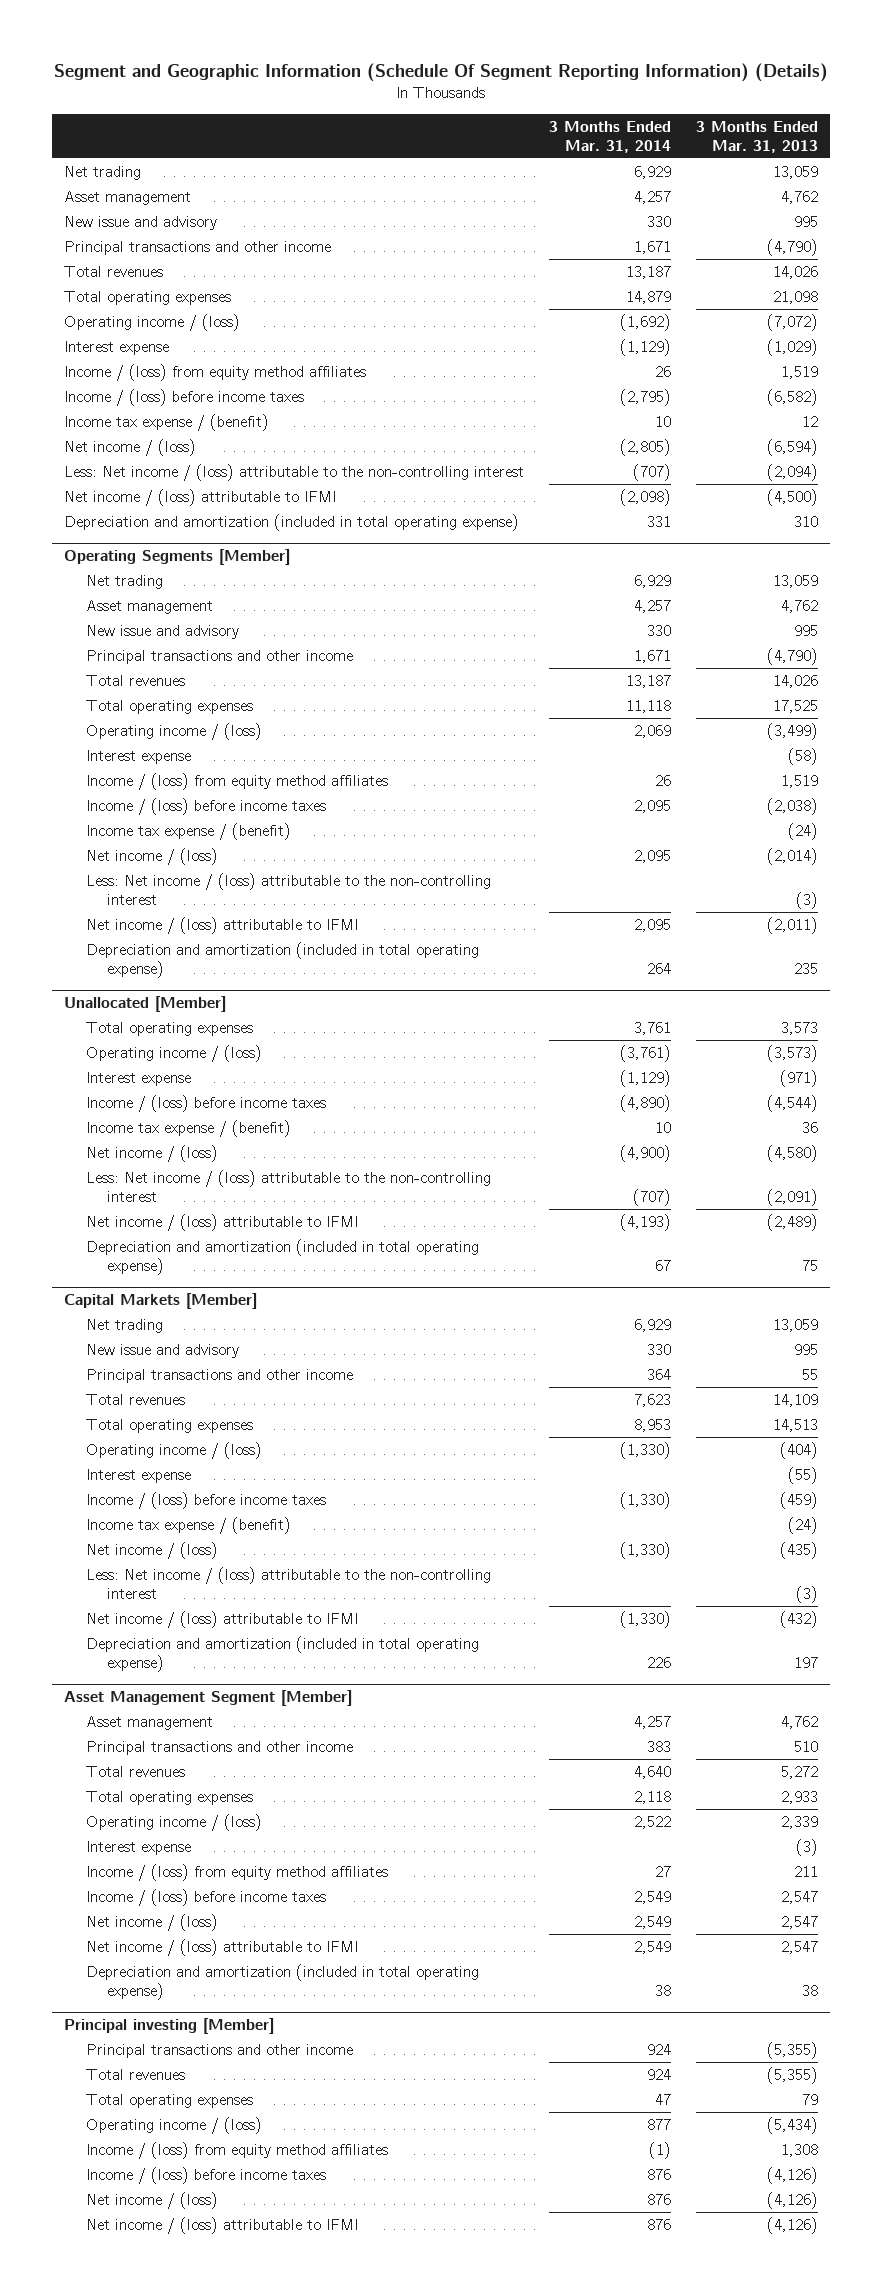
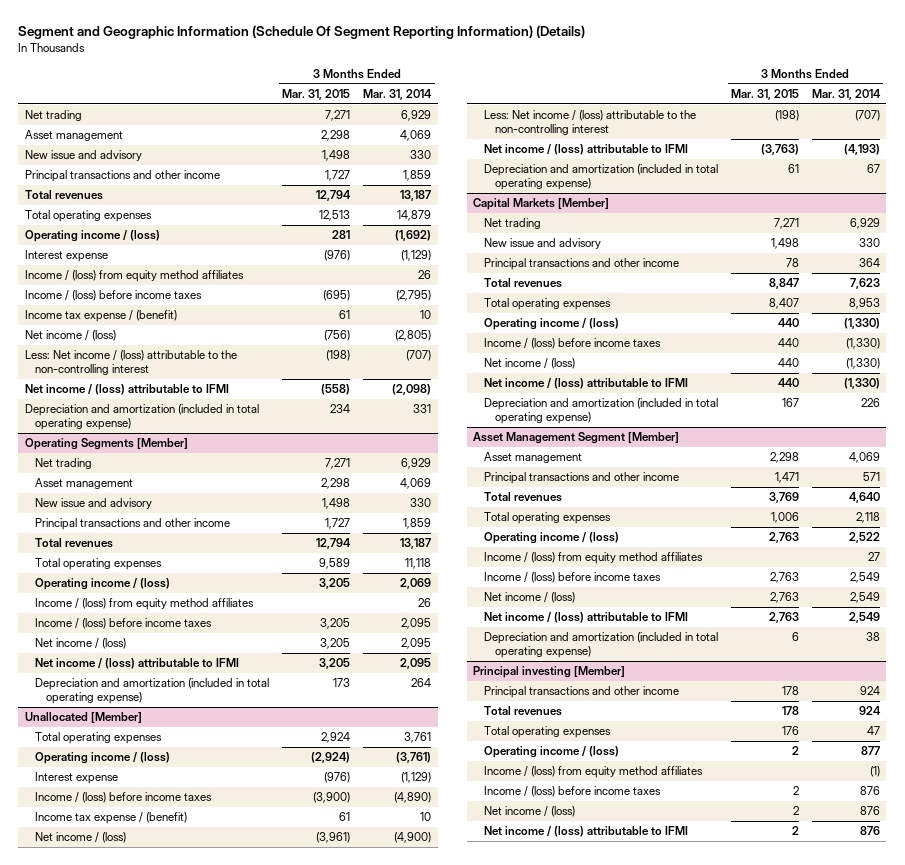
- | 3 Months Ended Mar. 31, 2014 | 3 Months Ended Mar. 31, 2013
+ | 3 Months Ended Mar. 31, 2015 | 3 Months Ended Mar. 31, 2014
- Asset management | 4,257 | 4,762
+ Asset management | 2,298 | 4,069
- Principal transactions and other income | 1,671 | (4,790)
+ Principal transactions and other income | 1,727 | 1,859
@ Operating Segments [Member]
- Asset management | 4,257 | 4,762
+ Asset management | 2,298 | 4,069
- Principal transactions and other income | 1,671 | (4,790)
+ Principal transactions and other income | 1,727 | 1,859
- Interest expense | | (58)
- Income tax expense / (benefit) | | (24)
- Less: Net income / (loss) attributable to the non-controlling interest | | (3)
@ Capital Markets [Member]
- Interest expense | | (55)
- Income tax expense / (benefit) | | (24)
- Less: Net income / (loss) attributable to the non-controlling interest | | (3)
@ Asset Management Segment [Member]
- Asset management | 4,257 | 4,762
- Principal transactions and other income | 383 | 510
+ Asset management | 2,298 | 4,069
+ Principal transactions and other income | 1,471 | 571
- Interest expense | | (3)

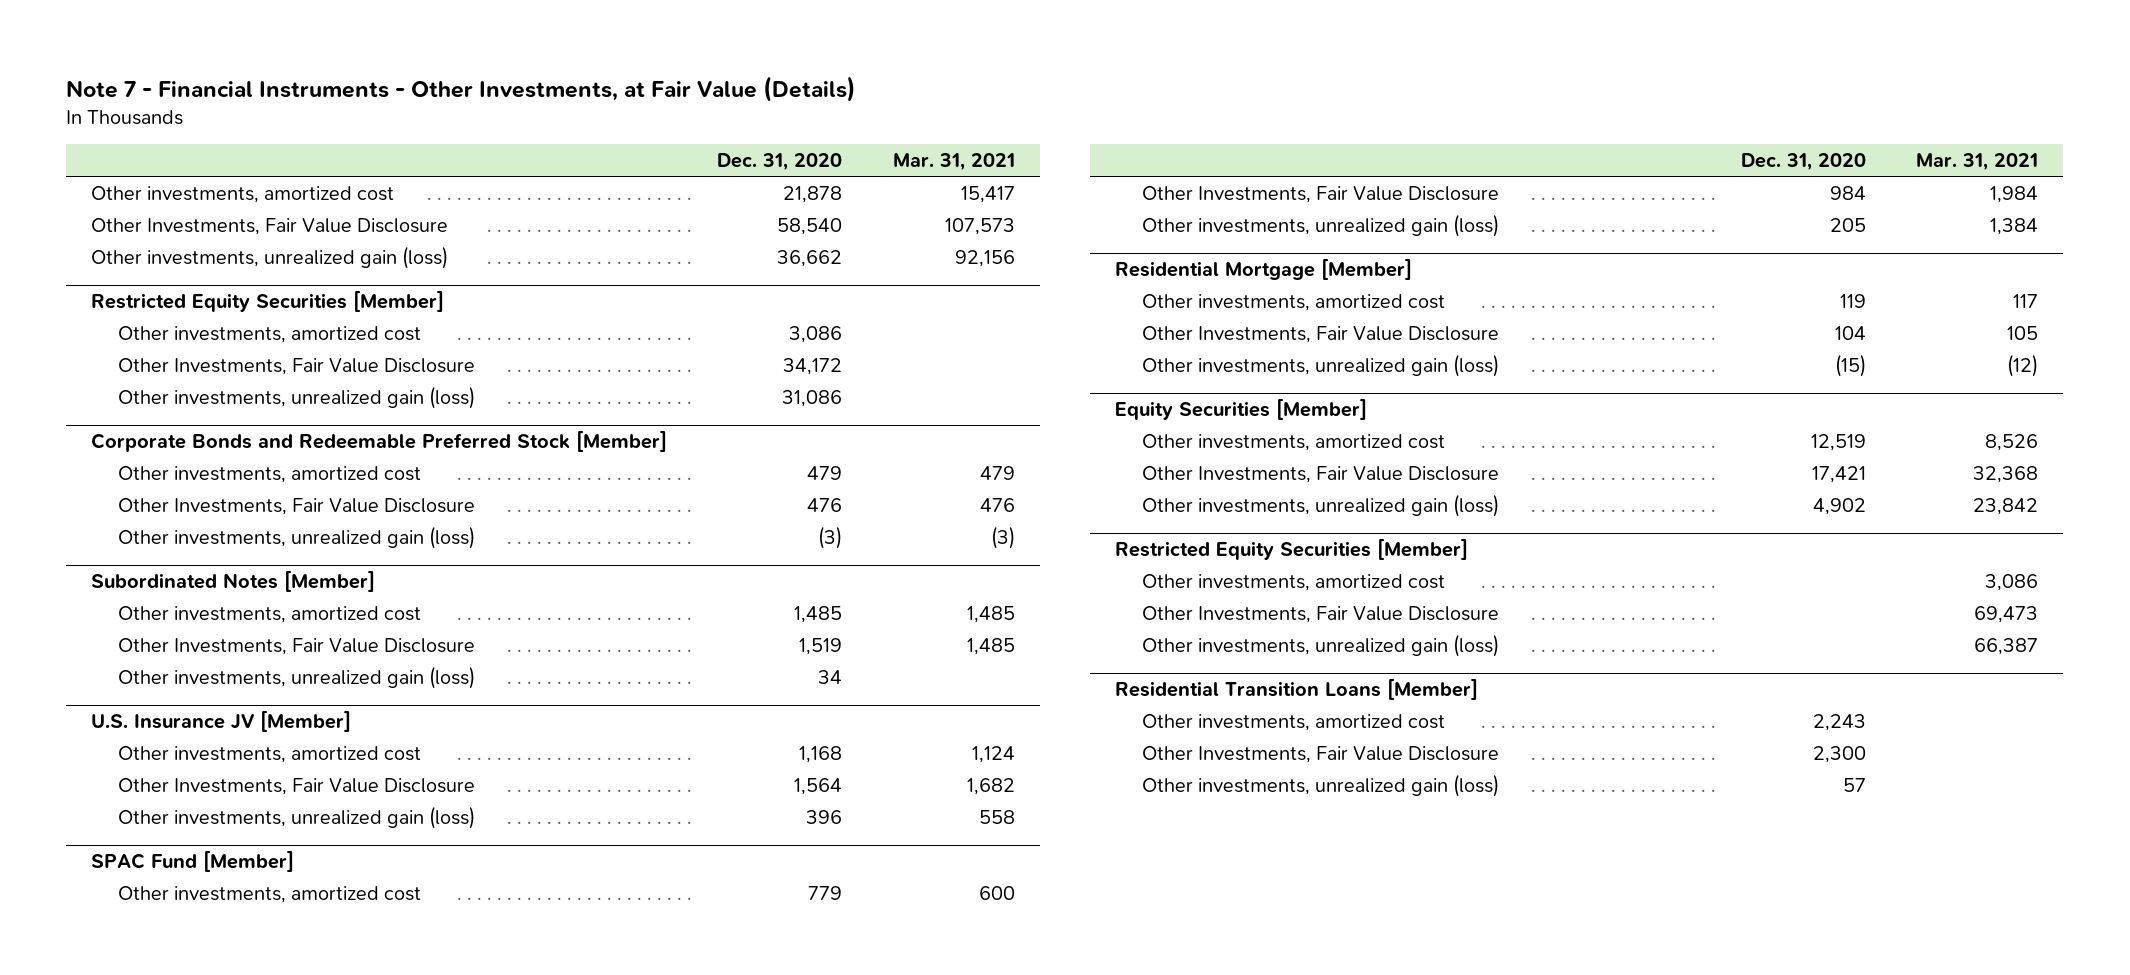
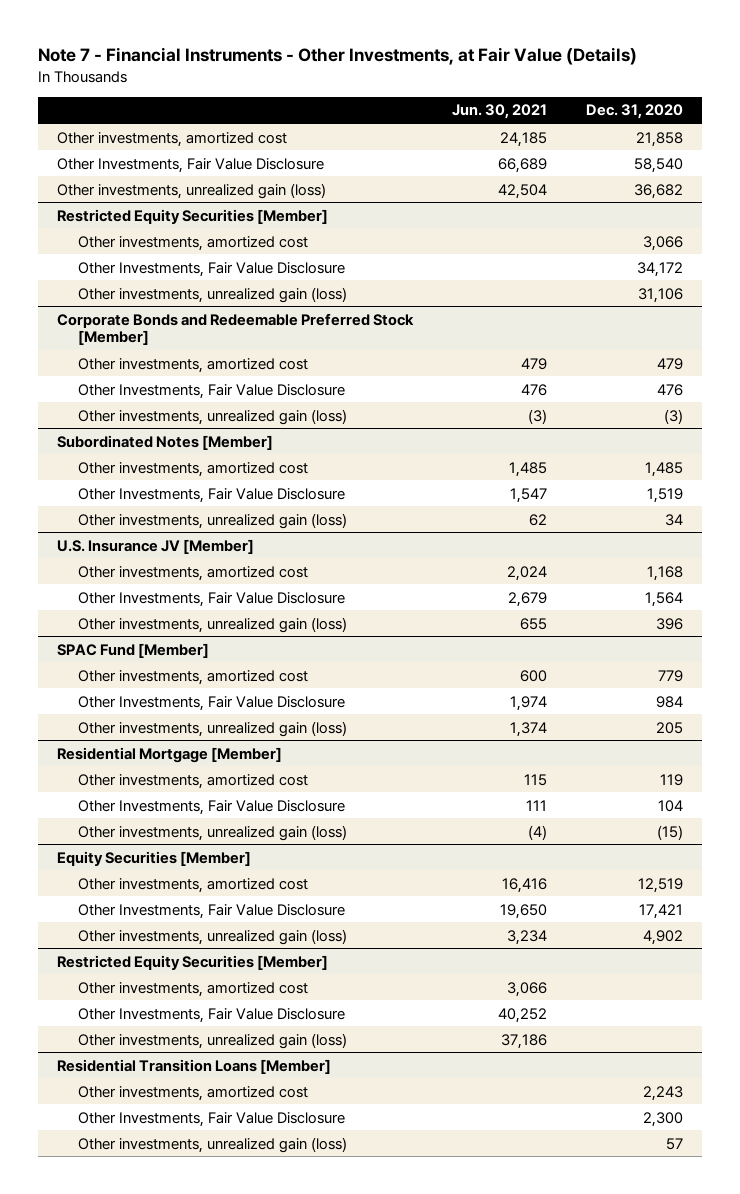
- | Dec. 31, 2020 | Mar. 31, 2021
+ | Jun. 30, 2021 | Dec. 31, 2020
- Other investments, amortized cost | 21,878 | 15,417
+ Other investments, amortized cost | 24,185 | 21,858
- Other investments, unrealized gain (loss) | 36,662 | 92,156
+ Other investments, unrealized gain (loss) | 42,504 | 36,682
@ Restricted Equity Securities [Member]
- Other investments, amortized cost | 3,086 |
+ Other investments, amortized cost | | 3,066
- Other investments, unrealized gain (loss) | 31,086 |
+ Other investments, unrealized gain (loss) | | 31,106

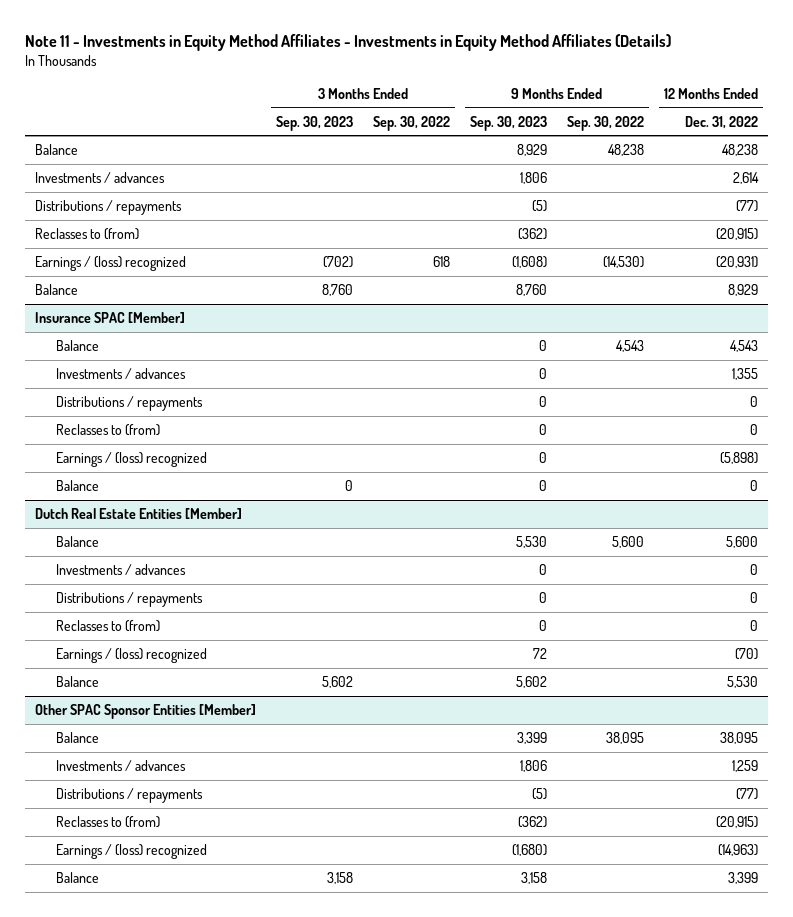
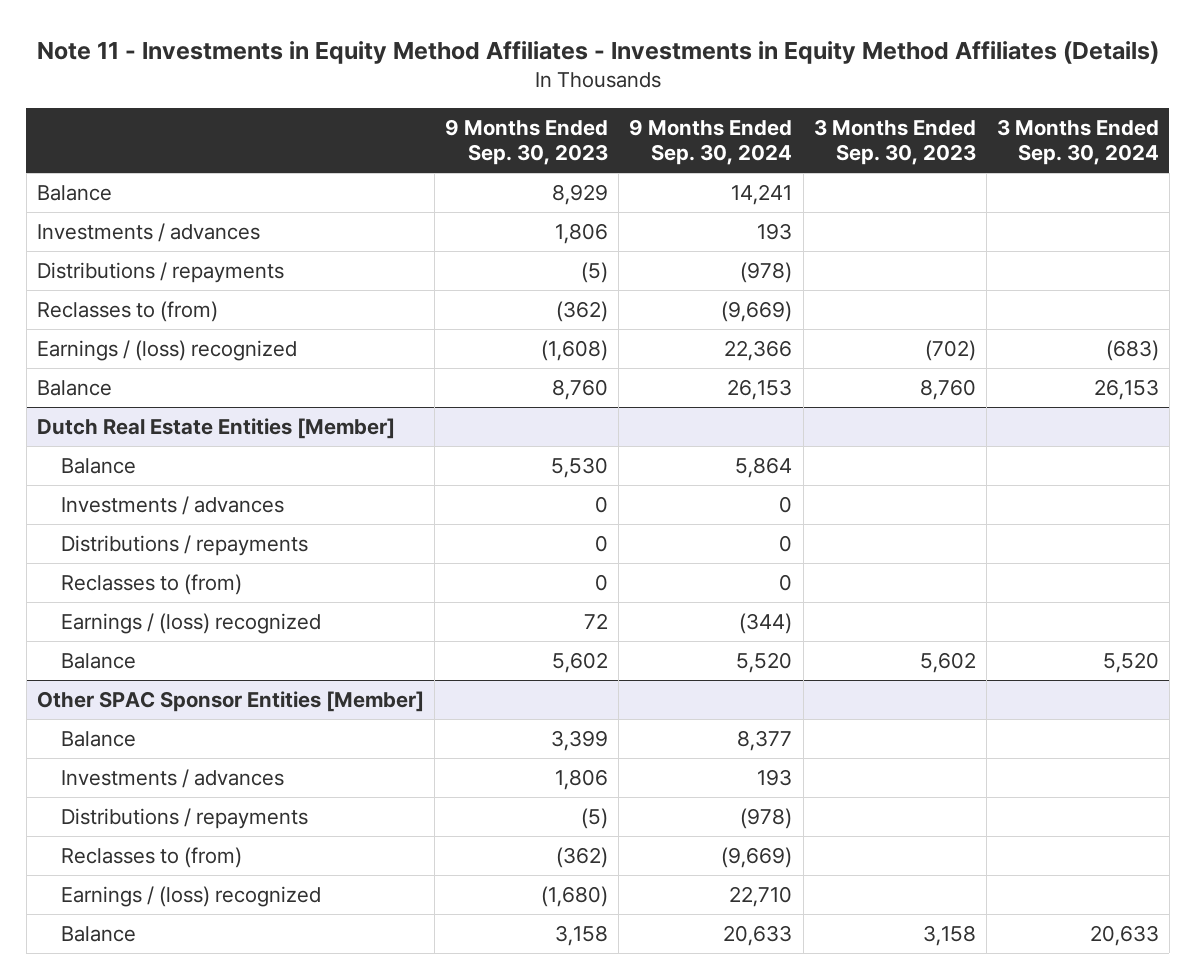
- | 3 Months Ended Sep. 30, 2023 | 3 Months Ended Sep. 30, 2022 | 9 Months Ended Sep. 30, 2023 | 9 Months Ended Sep. 30, 2022 | 12 Months Ended Dec. 31, 2022
+ | 9 Months Ended Sep. 30, 2023 | 9 Months Ended Sep. 30, 2024 | 3 Months Ended Sep. 30, 2023 | 3 Months Ended Sep. 30, 2024
- Insurance SPAC [Member]
- Balance | | | 0 | 4,543 | 4,543
- Investments / advances | | | 0 | | 1,355
- Distributions / repayments | | | 0 | | 0
- Reclasses to (from) | | | 0 | | 0
- Earnings / (loss) recognized | | | 0 | | (5,898)
- Balance | 0 | | 0 | | 0

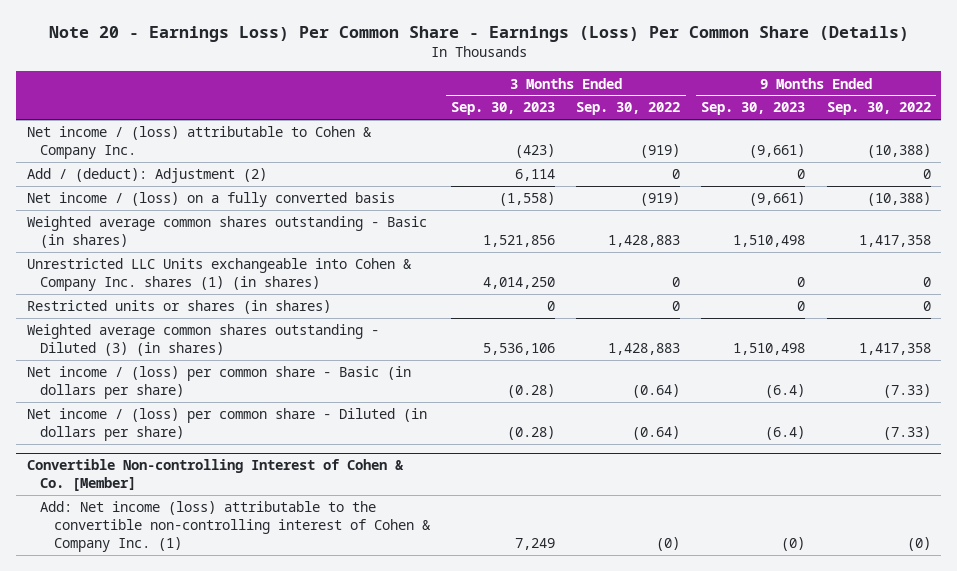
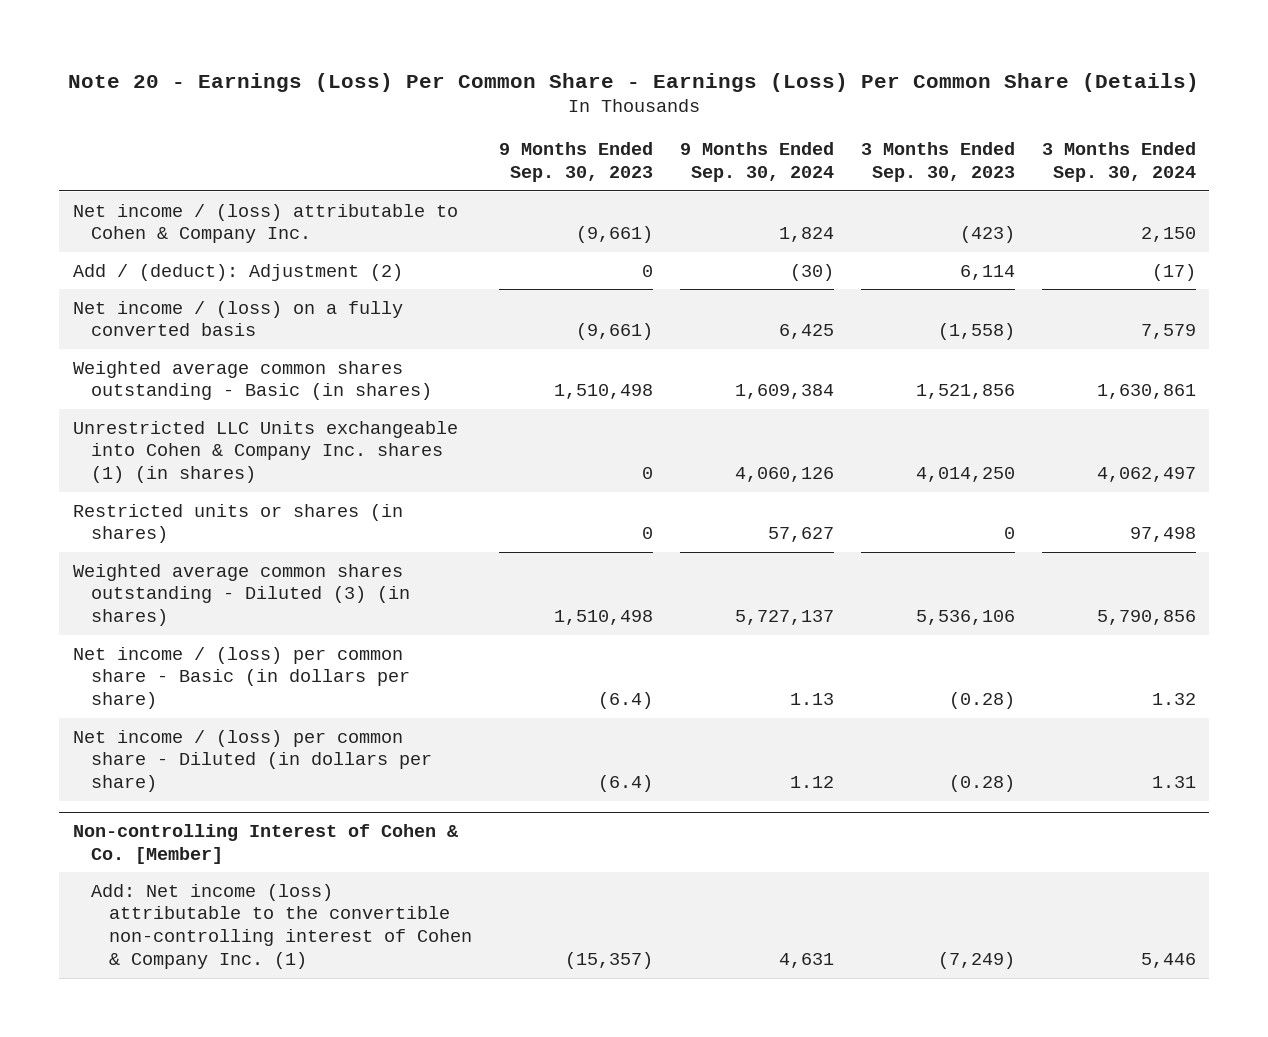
- Note 20 - Earnings Loss) Per Common Share - Earnings (Loss) Per Common Share (Details)
+ Note 20 - Earnings (Loss) Per Common Share - Earnings (Loss) Per Common Share (Details)
- | 3 Months Ended Sep. 30, 2023 | 3 Months Ended Sep. 30, 2022 | 9 Months Ended Sep. 30, 2023 | 9 Months Ended Sep. 30, 2022
+ | 9 Months Ended Sep. 30, 2023 | 9 Months Ended Sep. 30, 2024 | 3 Months Ended Sep. 30, 2023 | 3 Months Ended Sep. 30, 2024
- Convertible Non-controlling Interest of Cohen & Co. [Member]
- Add: Net income (loss) attributable to the convertible non-controlling interest of Cohen & Company Inc. (1) | 7,249 | (0) | (0) | (0)
+ Non-controlling Interest of Cohen & Co. [Member]
+ Add: Net income (loss) attributable to the convertible non-controlling interest of Cohen & Company Inc. (1) | (15,357) | 4,631 | (7,249) | 5,446

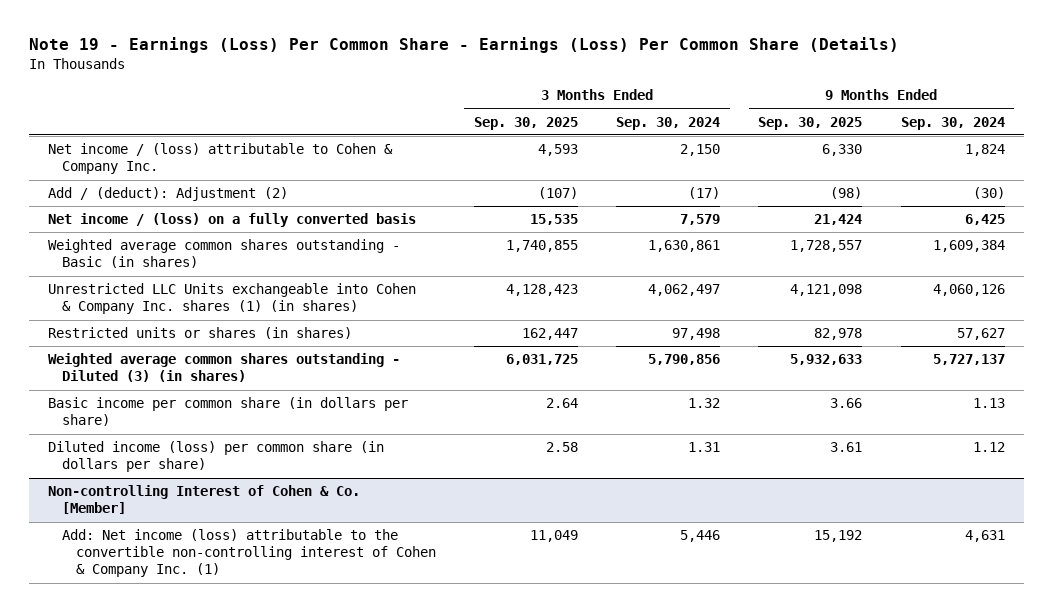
- Note 20 - Earnings (Loss) Per Common Share - Earnings (Loss) Per Common Share (Details)
+ Note 19 - Earnings (Loss) Per Common Share - Earnings (Loss) Per Common Share (Details)
- | 9 Months Ended Sep. 30, 2023 | 9 Months Ended Sep. 30, 2024 | 3 Months Ended Sep. 30, 2023 | 3 Months Ended Sep. 30, 2024
+ | 3 Months Ended Sep. 30, 2025 | 3 Months Ended Sep. 30, 2024 | 9 Months Ended Sep. 30, 2025 | 9 Months Ended Sep. 30, 2024
- Net income / (loss) per common share - Basic (in dollars per share) | (6.4) | 1.13 | (0.28) | 1.32
- Net income / (loss) per common share - Diluted (in dollars per share) | (6.4) | 1.12 | (0.28) | 1.31
+ Basic income per common share (in dollars per share) | 2.64 | 1.32 | 3.66 | 1.13
+ Diluted income (loss) per common share (in dollars per share) | 2.58 | 1.31 | 3.61 | 1.12

